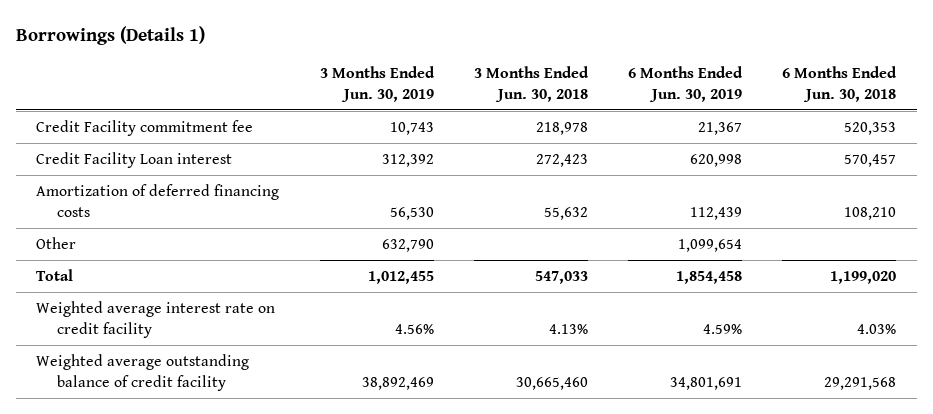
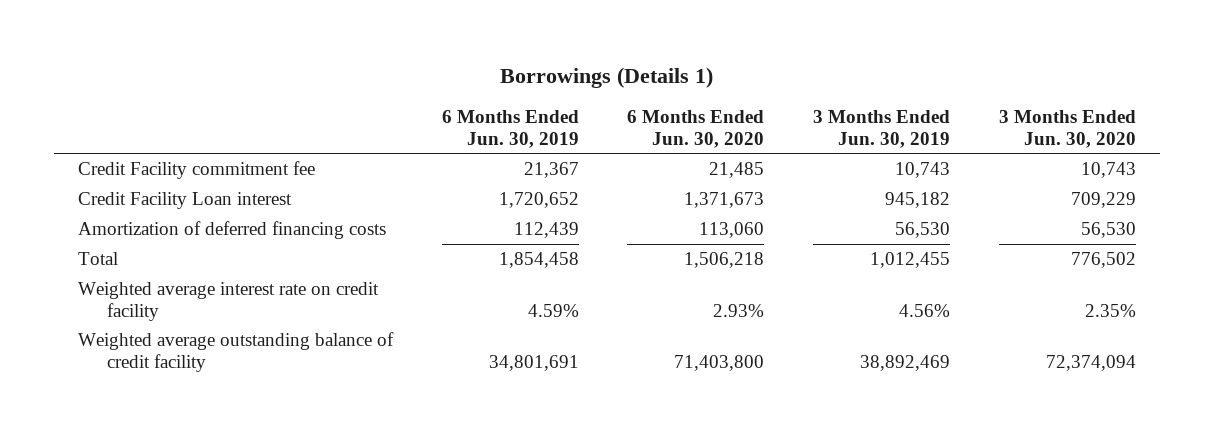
- | 3 Months Ended Jun. 30, 2019 | 3 Months Ended Jun. 30, 2018 | 6 Months Ended Jun. 30, 2019 | 6 Months Ended Jun. 30, 2018
+ | 6 Months Ended Jun. 30, 2019 | 6 Months Ended Jun. 30, 2020 | 3 Months Ended Jun. 30, 2019 | 3 Months Ended Jun. 30, 2020
- Credit Facility Loan interest | 312,392 | 272,423 | 620,998 | 570,457
+ Credit Facility Loan interest | 1,720,652 | 1,371,673 | 945,182 | 709,229
- Other | 632,790 | | 1,099,654 |

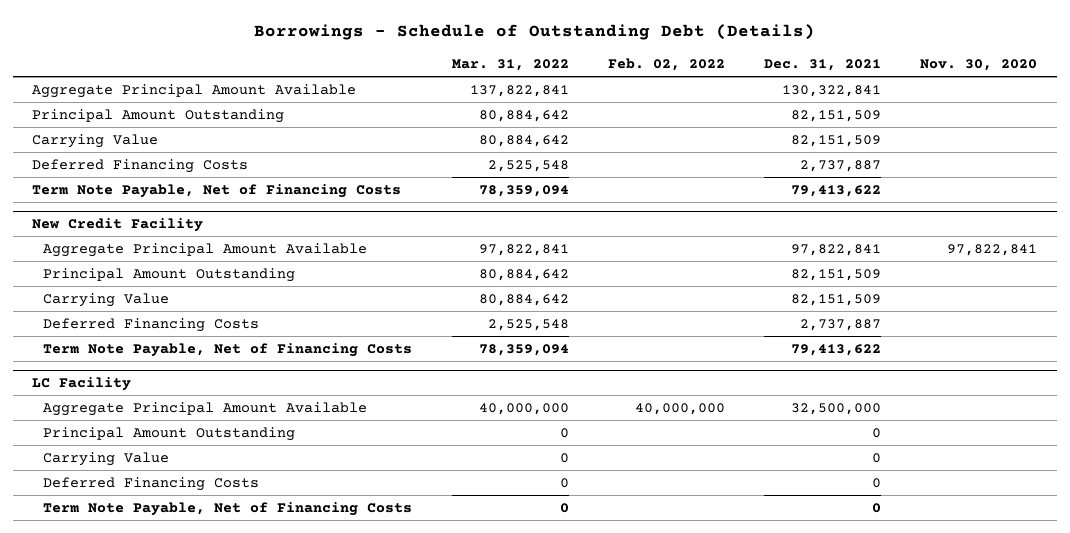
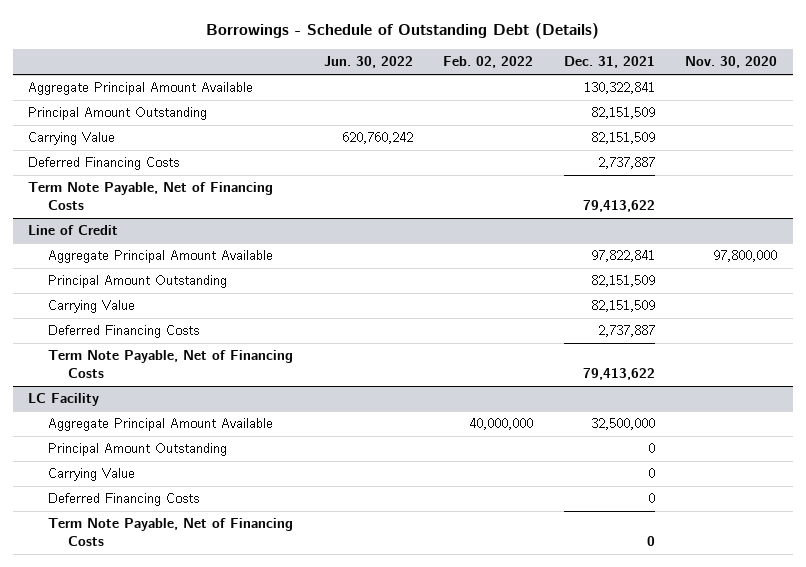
- | Mar. 31, 2022 | Feb. 02, 2022 | Dec. 31, 2021 | Nov. 30, 2020
+ | Jun. 30, 2022 | Feb. 02, 2022 | Dec. 31, 2021 | Nov. 30, 2020
- New Credit Facility
- Aggregate Principal Amount Available | 97,822,841 | | 97,822,841 | 97,822,841
+ Line of Credit
+ Aggregate Principal Amount Available | | | 97,822,841 | 97,800,000

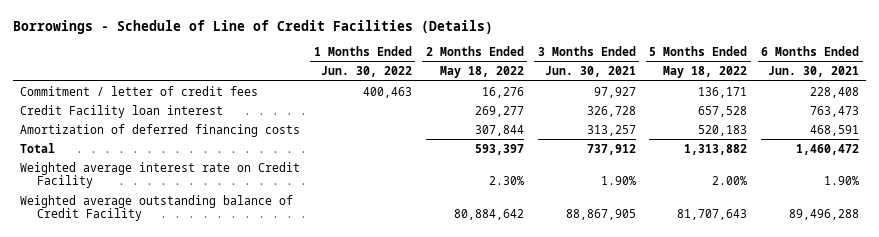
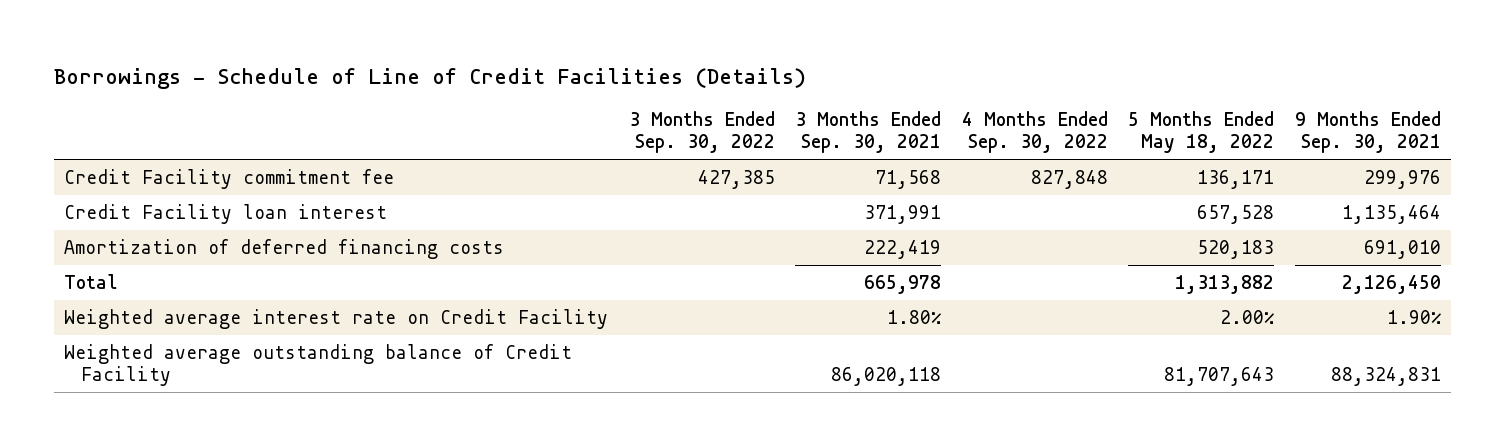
- | 1 Months Ended Jun. 30, 2022 | 2 Months Ended May 18, 2022 | 3 Months Ended Jun. 30, 2021 | 5 Months Ended May 18, 2022 | 6 Months Ended Jun. 30, 2021
+ | 3 Months Ended Sep. 30, 2022 | 3 Months Ended Sep. 30, 2021 | 4 Months Ended Sep. 30, 2022 | 5 Months Ended May 18, 2022 | 9 Months Ended Sep. 30, 2021
- Commitment / letter of credit fees | 400,463 | 16,276 | 97,927 | 136,171 | 228,408
+ Credit Facility commitment fee | 427,385 | 71,568 | 827,848 | 136,171 | 299,976

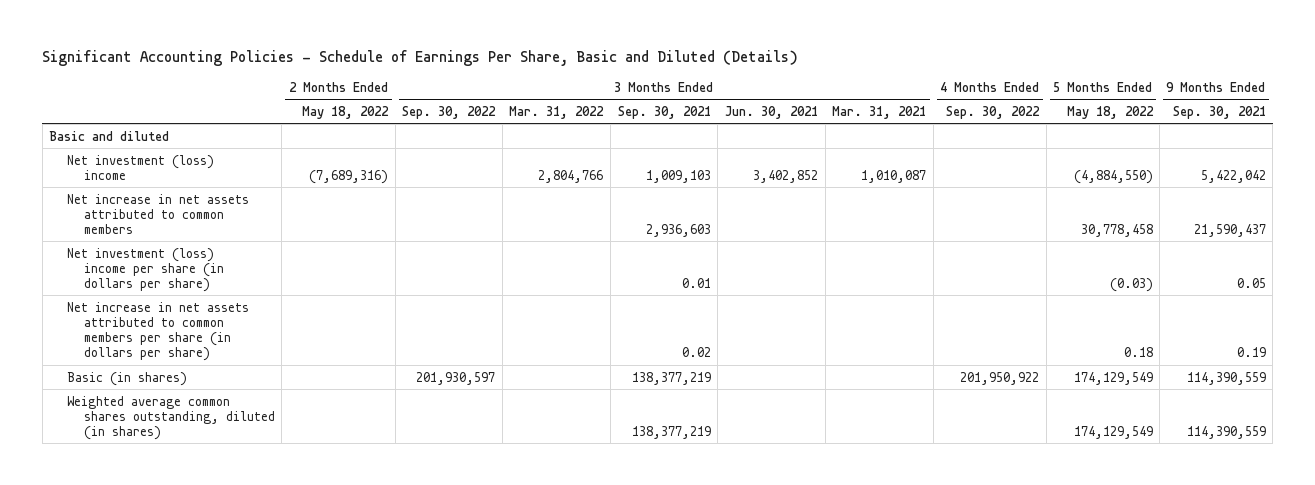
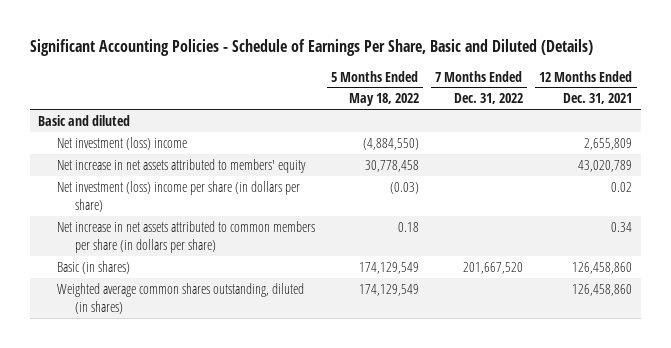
- | 2 Months Ended May 18, 2022 | 3 Months Ended Sep. 30, 2022 | 3 Months Ended Mar. 31, 2022 | 3 Months Ended Sep. 30, 2021 | 3 Months Ended Jun. 30, 2021 | 3 Months Ended Mar. 31, 2021 | 4 Months Ended Sep. 30, 2022 | 5 Months Ended May 18, 2022 | 9 Months Ended Sep. 30, 2021
+ | 5 Months Ended May 18, 2022 | 7 Months Ended Dec. 31, 2022 | 12 Months Ended Dec. 31, 2021
- Net increase in net assets attributed to common members | | | | 2,936,603 | | | | 30,778,458 | 21,590,437
+ Net increase in net assets attributed to members' equity | 30,778,458 | | 43,020,789

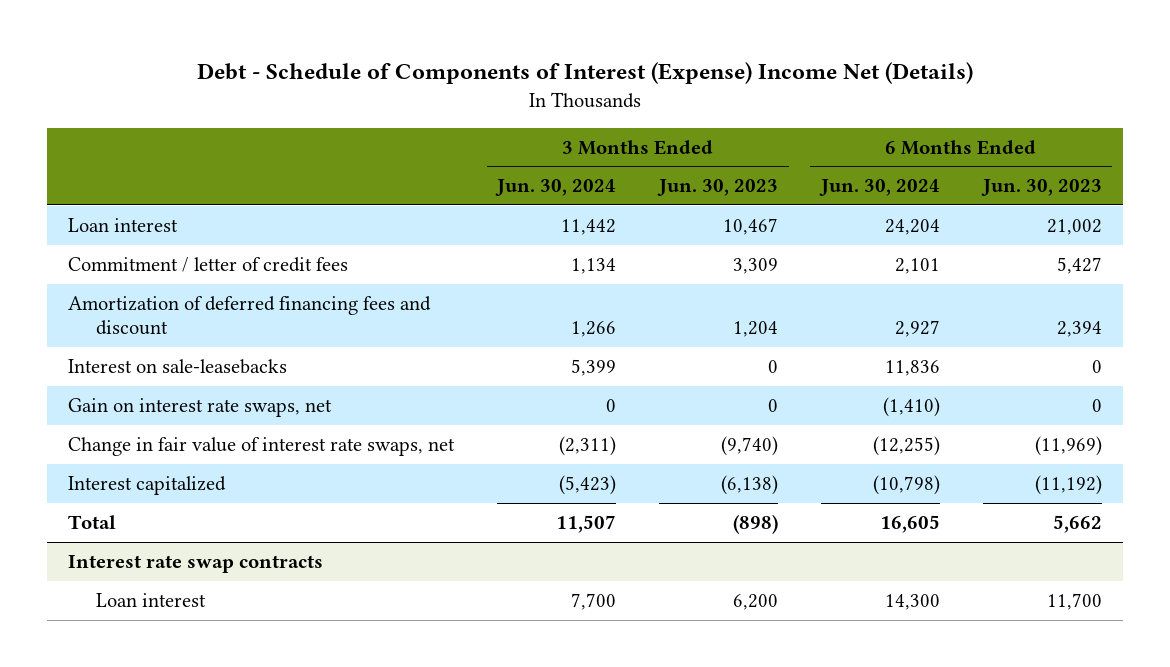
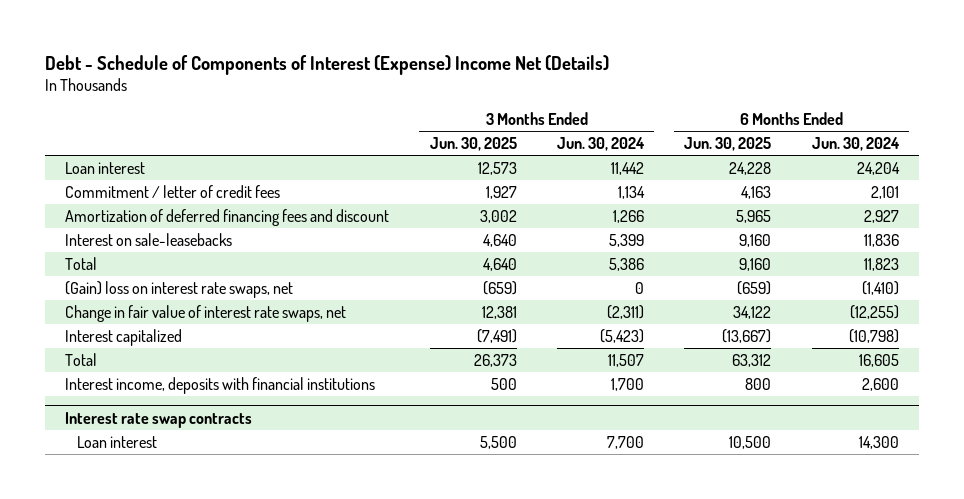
- | 3 Months Ended Jun. 30, 2024 | 3 Months Ended Jun. 30, 2023 | 6 Months Ended Jun. 30, 2024 | 6 Months Ended Jun. 30, 2023
+ | 3 Months Ended Jun. 30, 2025 | 3 Months Ended Jun. 30, 2024 | 6 Months Ended Jun. 30, 2025 | 6 Months Ended Jun. 30, 2024
- Gain on interest rate swaps, net | 0 | 0 | (1,410) | 0
+ Total | 4,640 | 5,386 | 9,160 | 11,823
+ (Gain) loss on interest rate swaps, net | (659) | 0 | (659) | (1,410)
+ Interest income, deposits with financial institutions | 500 | 1,700 | 800 | 2,600

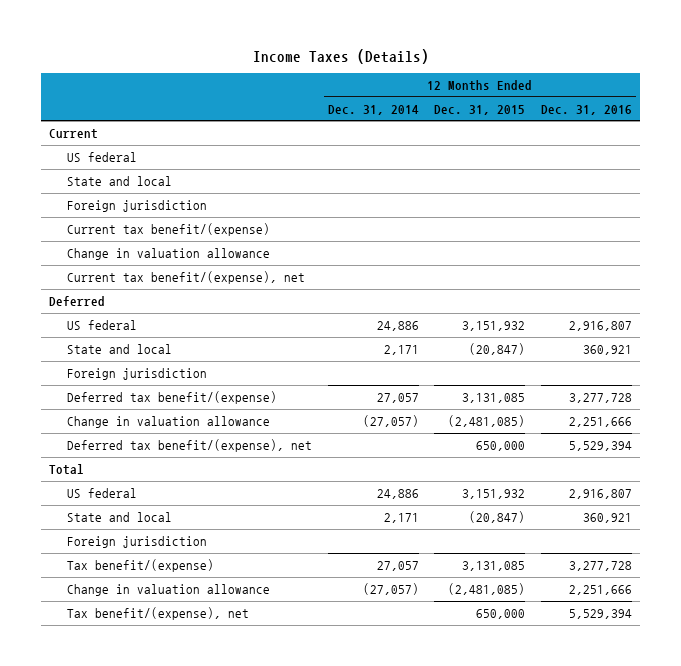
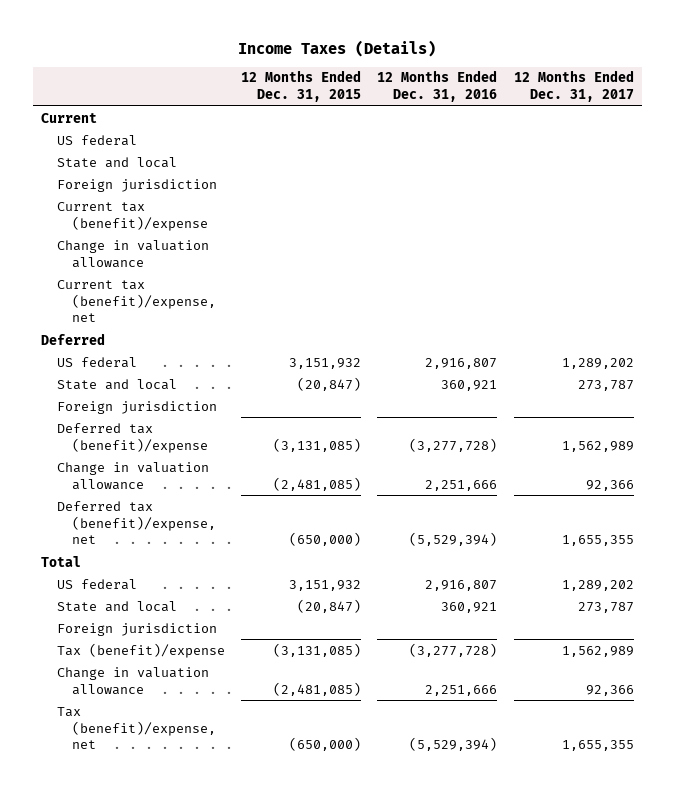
- | 12 Months Ended Dec. 31, 2014 | 12 Months Ended Dec. 31, 2015 | 12 Months Ended Dec. 31, 2016
+ | 12 Months Ended Dec. 31, 2015 | 12 Months Ended Dec. 31, 2016 | 12 Months Ended Dec. 31, 2017
- Current tax benefit/(expense)
+ Current tax (benefit)/expense
- Current tax benefit/(expense), net
+ Current tax (benefit)/expense, net
- Deferred tax benefit/(expense) | 27,057 | 3,131,085 | 3,277,728
+ Deferred tax (benefit)/expense | (3,131,085) | (3,277,728) | 1,562,989
- Deferred tax benefit/(expense), net | | 650,000 | 5,529,394
+ Deferred tax (benefit)/expense, net | (650,000) | (5,529,394) | 1,655,355
- Tax benefit/(expense) | 27,057 | 3,131,085 | 3,277,728
+ Tax (benefit)/expense | (3,131,085) | (3,277,728) | 1,562,989
- Tax benefit/(expense), net | | 650,000 | 5,529,394
+ Tax (benefit)/expense, net | (650,000) | (5,529,394) | 1,655,355

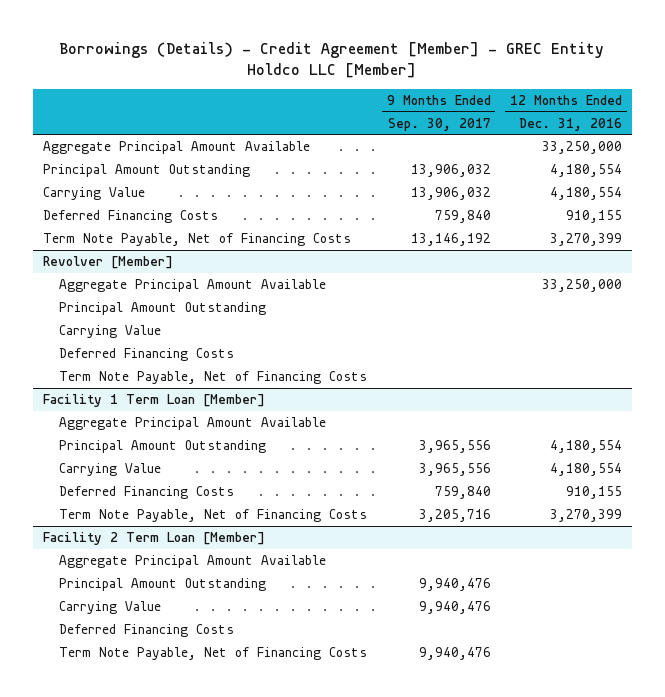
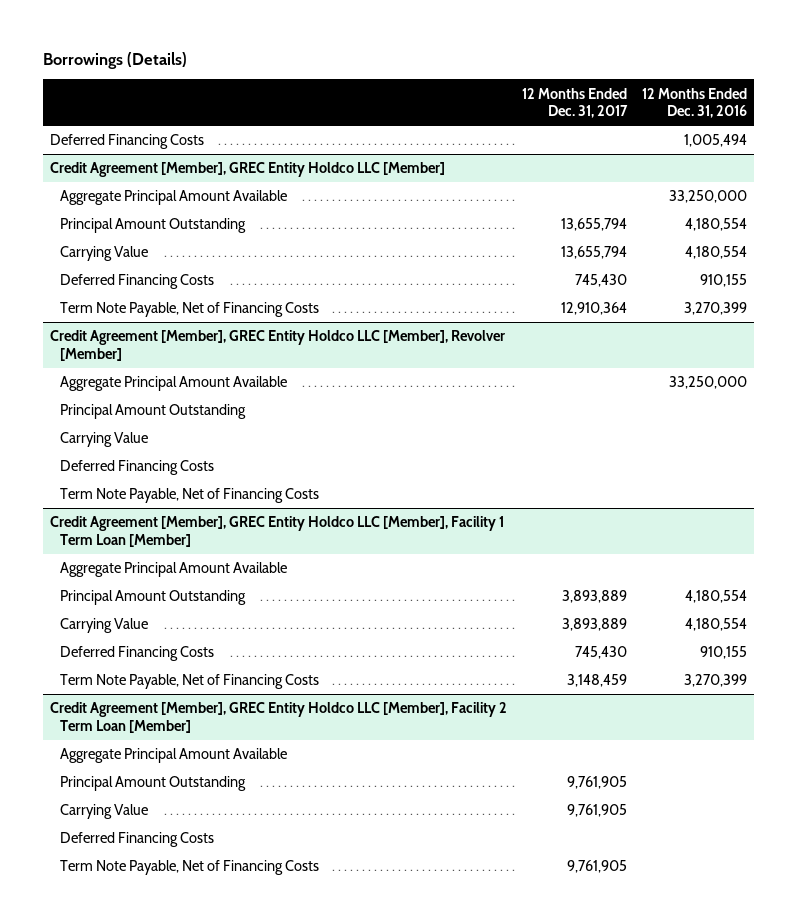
- Borrowings (Details) - Credit Agreement [Member] - GREC Entity Holdco LLC [Member]
+ Borrowings (Details)
- | 9 Months Ended Sep. 30, 2017 | 12 Months Ended Dec. 31, 2016
+ | 12 Months Ended Dec. 31, 2017 | 12 Months Ended Dec. 31, 2016
+ Deferred Financing Costs | | 1,005,494
+ Credit Agreement [Member], GREC Entity Holdco LLC [Member]
- Revolver [Member]
+ Credit Agreement [Member], GREC Entity Holdco LLC [Member], Revolver [Member]
- Facility 1 Term Loan [Member]
+ Credit Agreement [Member], GREC Entity Holdco LLC [Member], Facility 1 Term Loan [Member]
- Facility 2 Term Loan [Member]
+ Credit Agreement [Member], GREC Entity Holdco LLC [Member], Facility 2 Term Loan [Member]

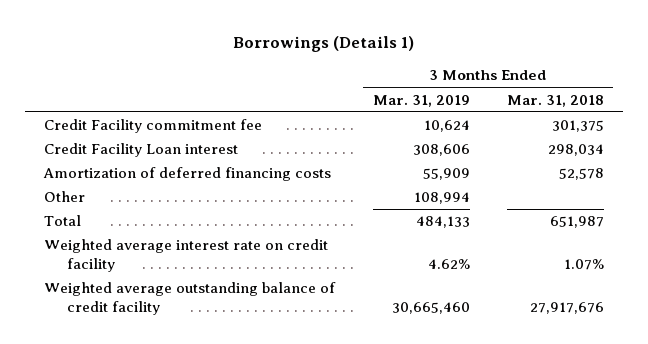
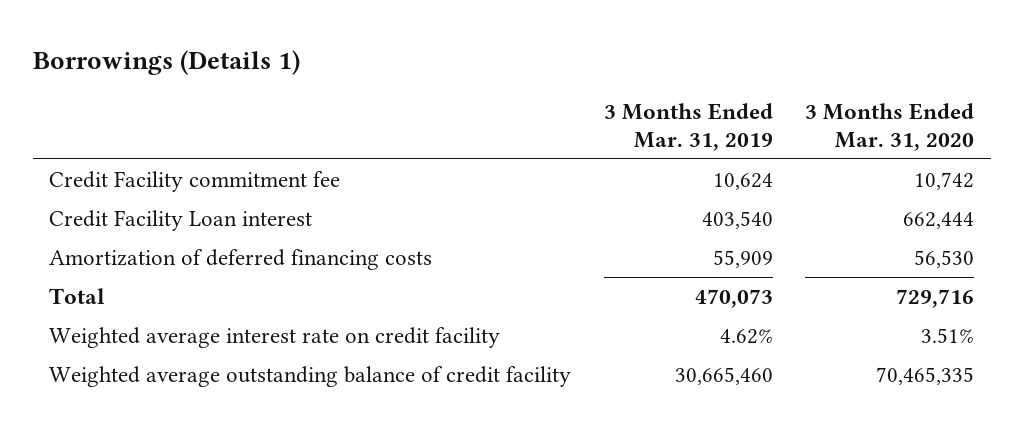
- | 3 Months Ended Mar. 31, 2019 | 3 Months Ended Mar. 31, 2018
+ | 3 Months Ended Mar. 31, 2019 | 3 Months Ended Mar. 31, 2020
- Credit Facility Loan interest | 308,606 | 298,034
+ Credit Facility Loan interest | 403,540 | 662,444
- Other | 108,994 |
- Total | 484,133 | 651,987
+ Total | 470,073 | 729,716

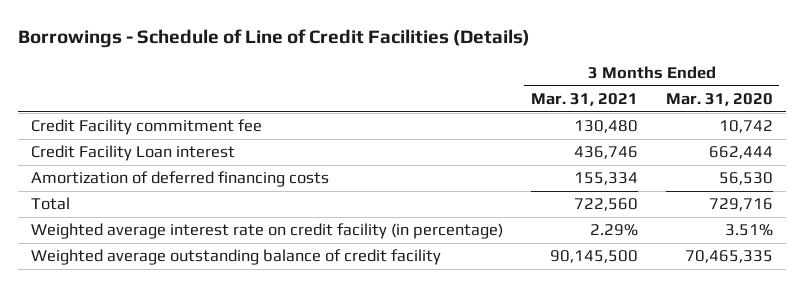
- Borrowings (Details 1)
+ Borrowings - Schedule of Line of Credit Facilities (Details)
- | 3 Months Ended Mar. 31, 2019 | 3 Months Ended Mar. 31, 2020
+ | 3 Months Ended Mar. 31, 2021 | 3 Months Ended Mar. 31, 2020
- Weighted average interest rate on credit facility | 4.62% | 3.51%
+ Weighted average interest rate on credit facility (in percentage) | 2.29% | 3.51%

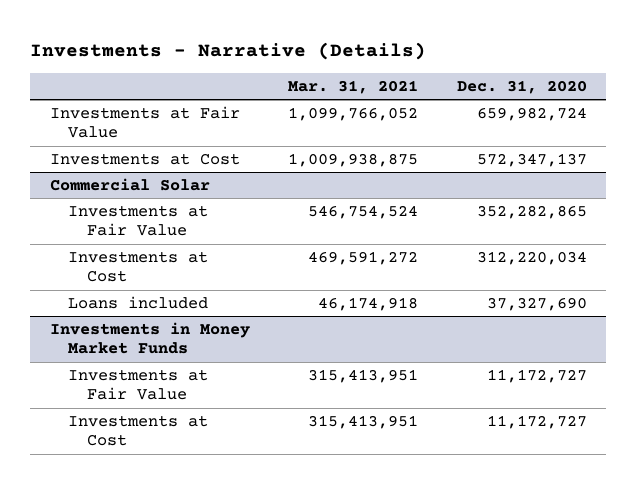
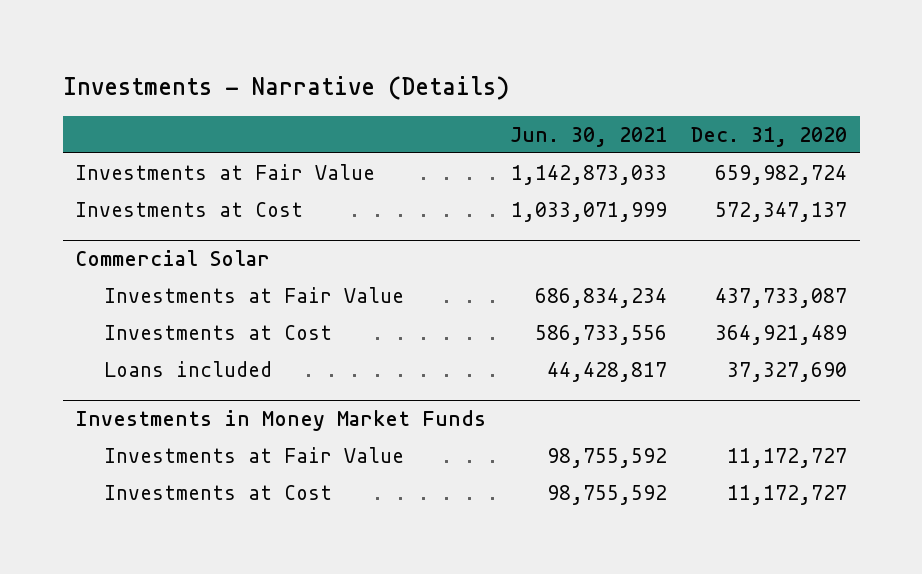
- | Mar. 31, 2021 | Dec. 31, 2020
+ | Jun. 30, 2021 | Dec. 31, 2020
@ Commercial Solar
- Investments at Fair Value | 546,754,524 | 352,282,865
- Investments at Cost | 469,591,272 | 312,220,034
+ Investments at Fair Value | 686,834,234 | 437,733,087
+ Investments at Cost | 586,733,556 | 364,921,489

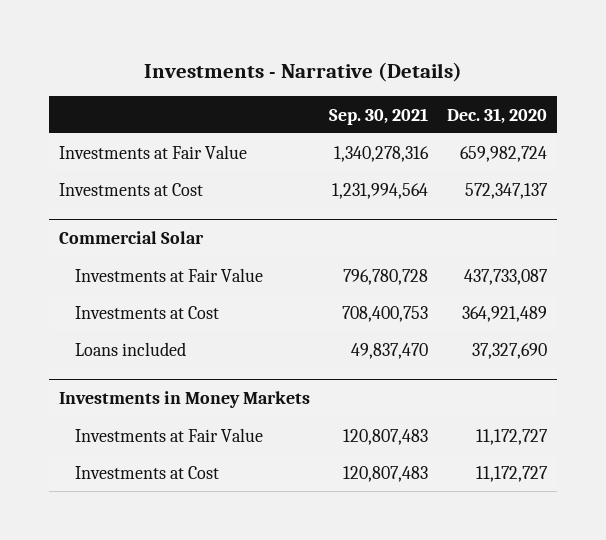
- | Jun. 30, 2021 | Dec. 31, 2020
+ | Sep. 30, 2021 | Dec. 31, 2020
- Investments in Money Market Funds
+ Investments in Money Markets

